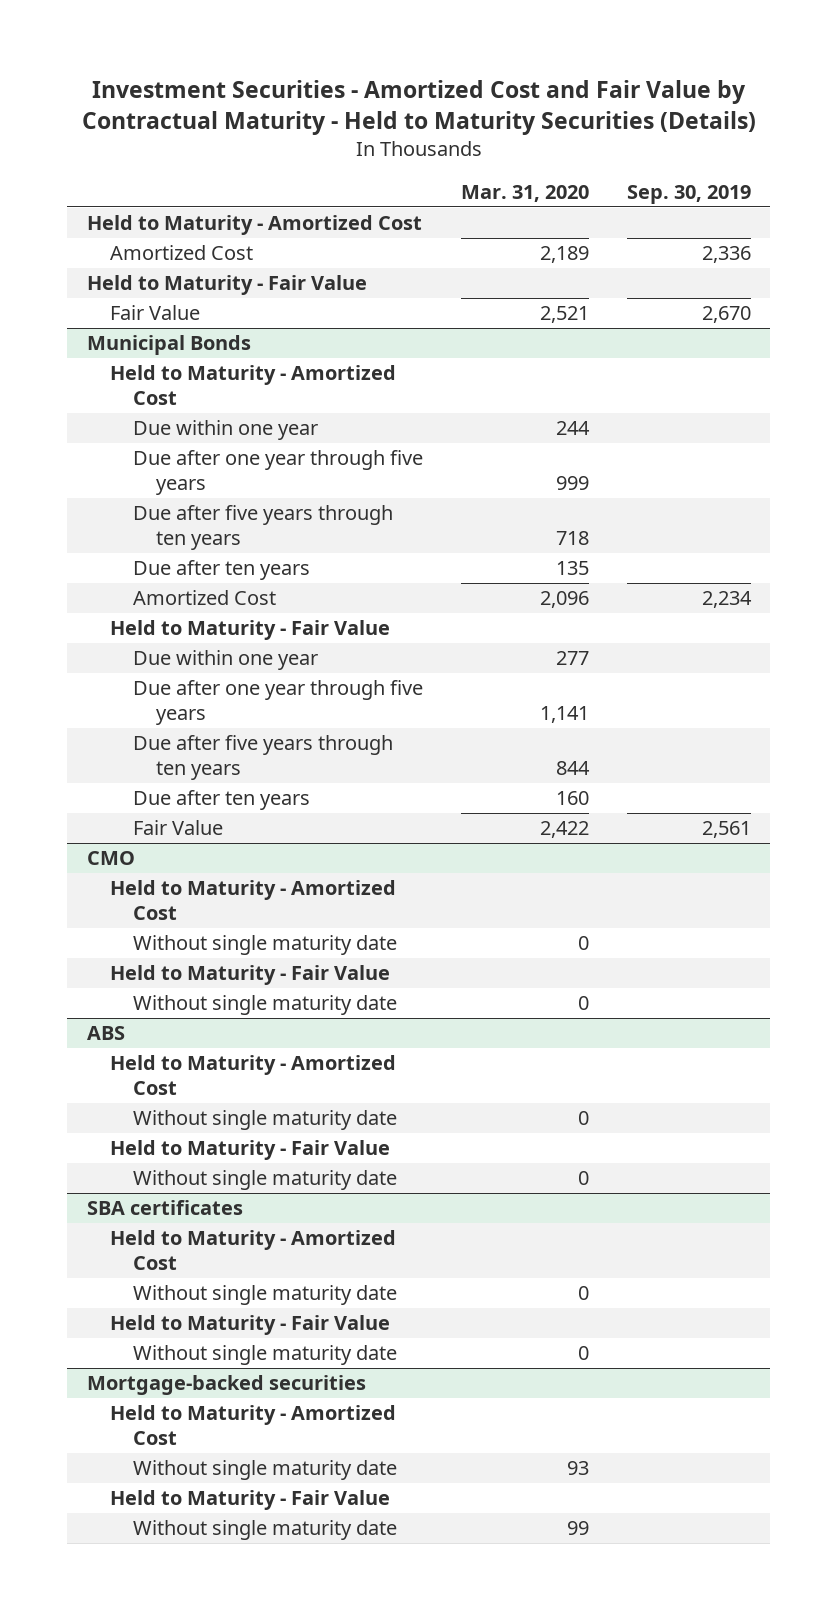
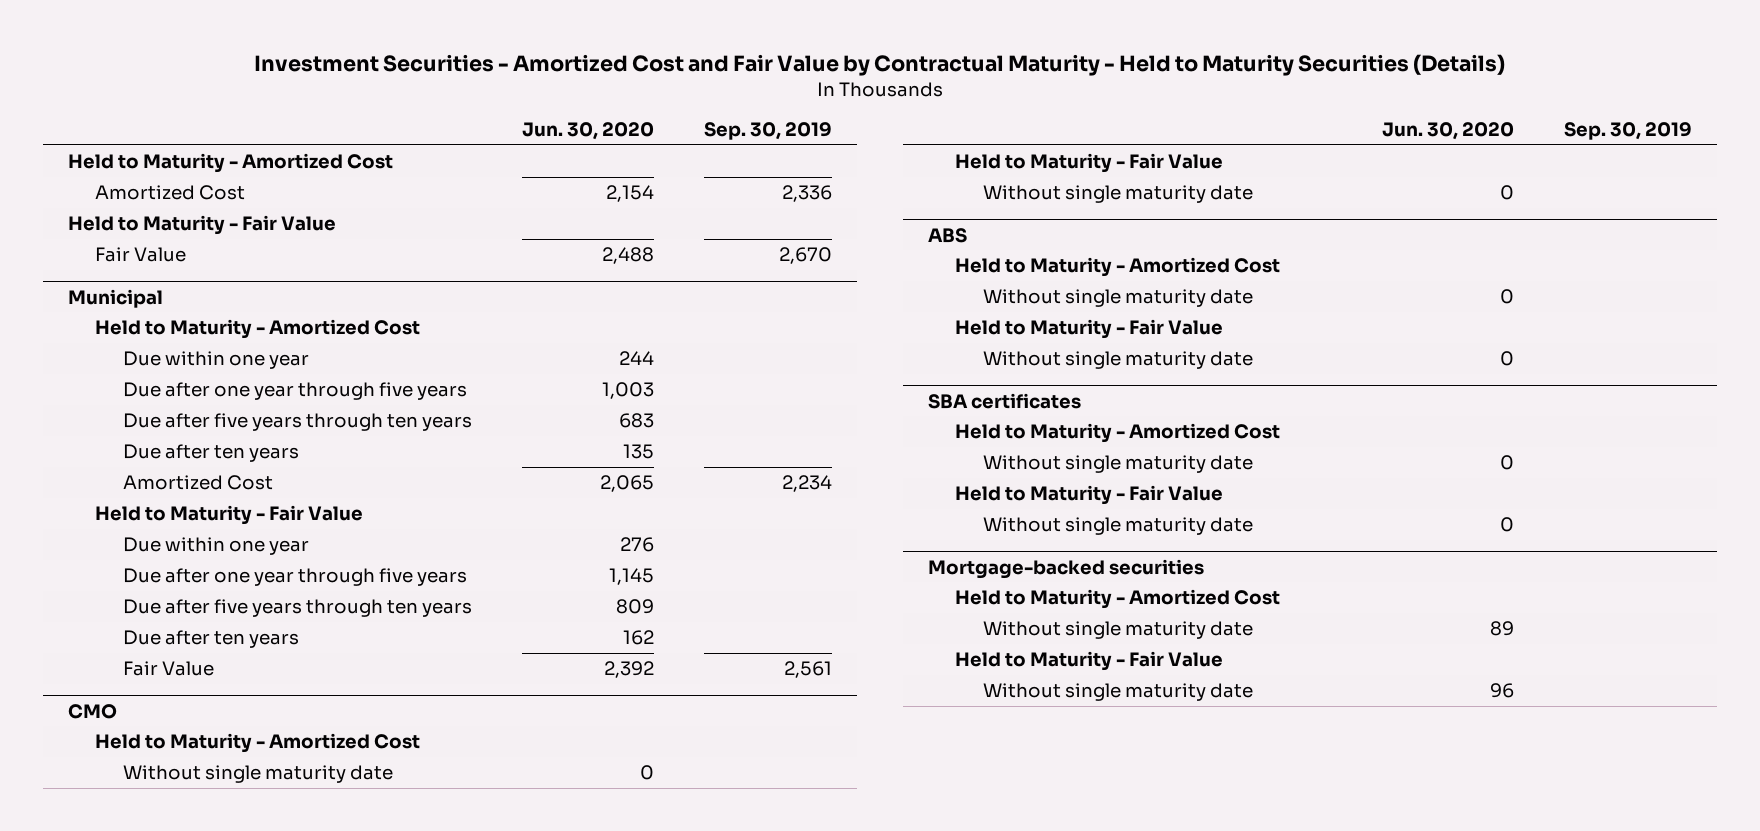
- | Mar. 31, 2020 | Sep. 30, 2019
+ | Jun. 30, 2020 | Sep. 30, 2019
- Municipal Bonds
+ Municipal

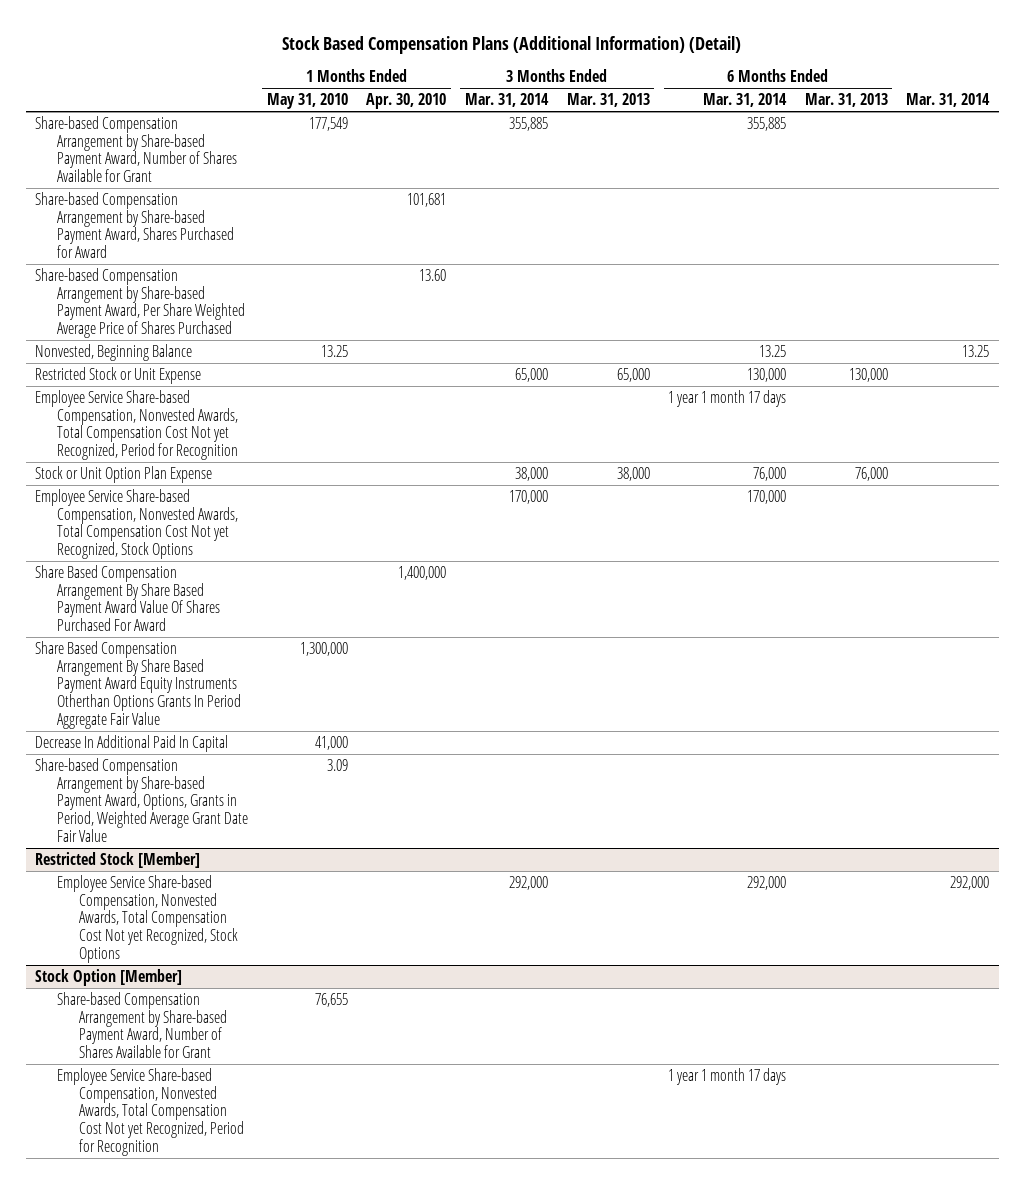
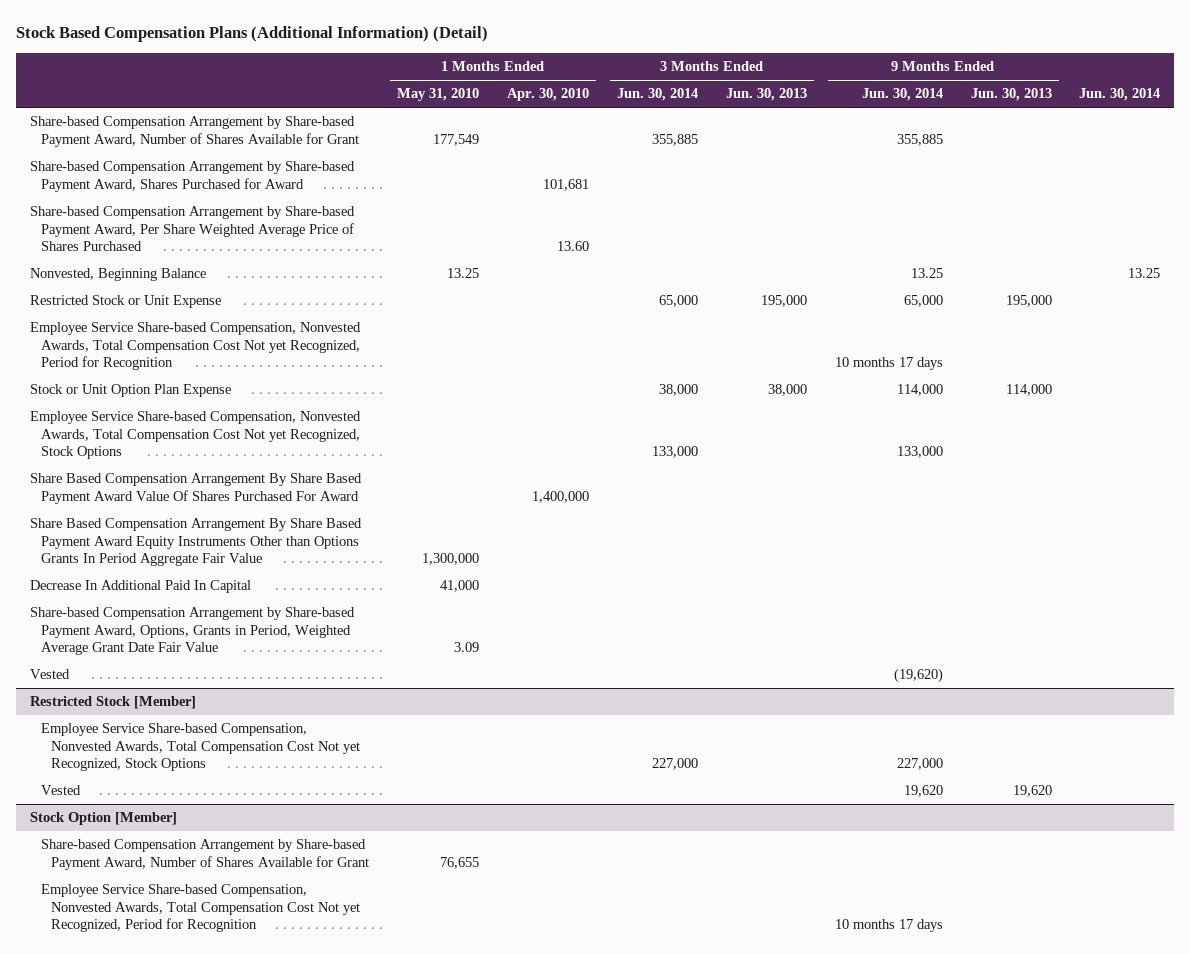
- | 1 Months Ended May 31, 2010 | 1 Months Ended Apr. 30, 2010 | 3 Months Ended Mar. 31, 2014 | 3 Months Ended Mar. 31, 2013 | 6 Months Ended Mar. 31, 2014 | 6 Months Ended Mar. 31, 2013 | Mar. 31, 2014
+ | 1 Months Ended May 31, 2010 | 1 Months Ended Apr. 30, 2010 | 3 Months Ended Jun. 30, 2014 | 3 Months Ended Jun. 30, 2013 | 9 Months Ended Jun. 30, 2014 | 9 Months Ended Jun. 30, 2013 | Jun. 30, 2014
- Share Based Compensation Arrangement By Share Based Payment Award Equity Instruments Otherthan Options Grants In Period Aggregate Fair Value | 1,300,000 | | | | | |
+ Share Based Compensation Arrangement By Share Based Payment Award Equity Instruments Other than Options Grants In Period Aggregate Fair Value | 1,300,000 | | | | | |
+ Vested | | | | | (19,620) | |
@ Restricted Stock [Member]
+ Vested | | | | | 19,620 | 19,620 |

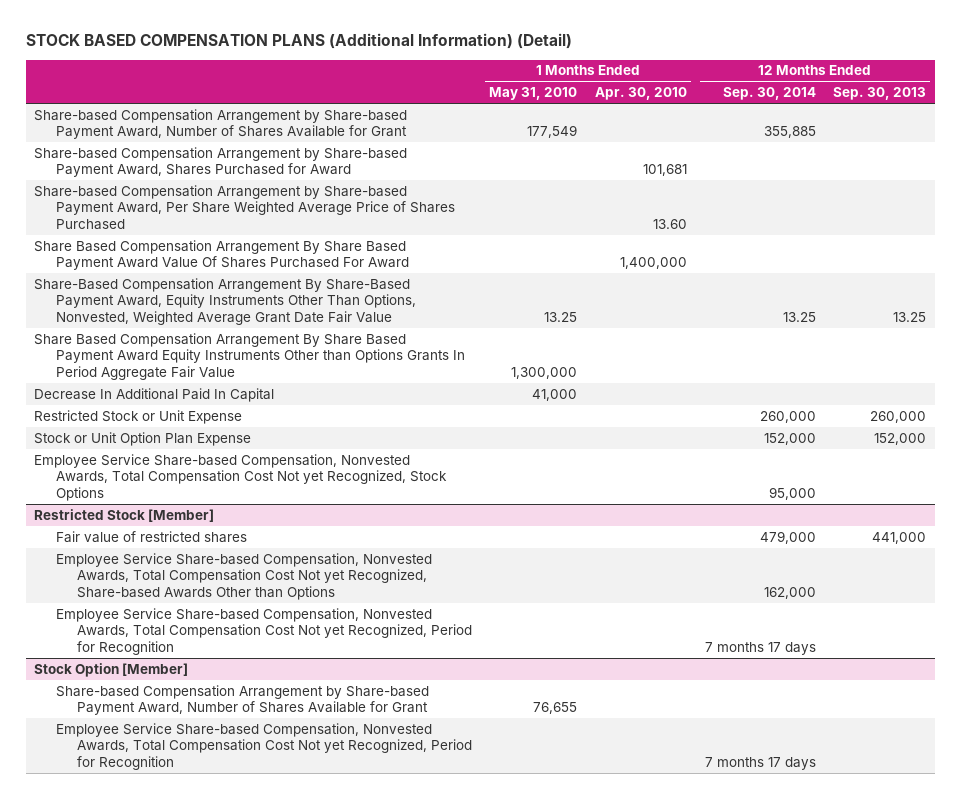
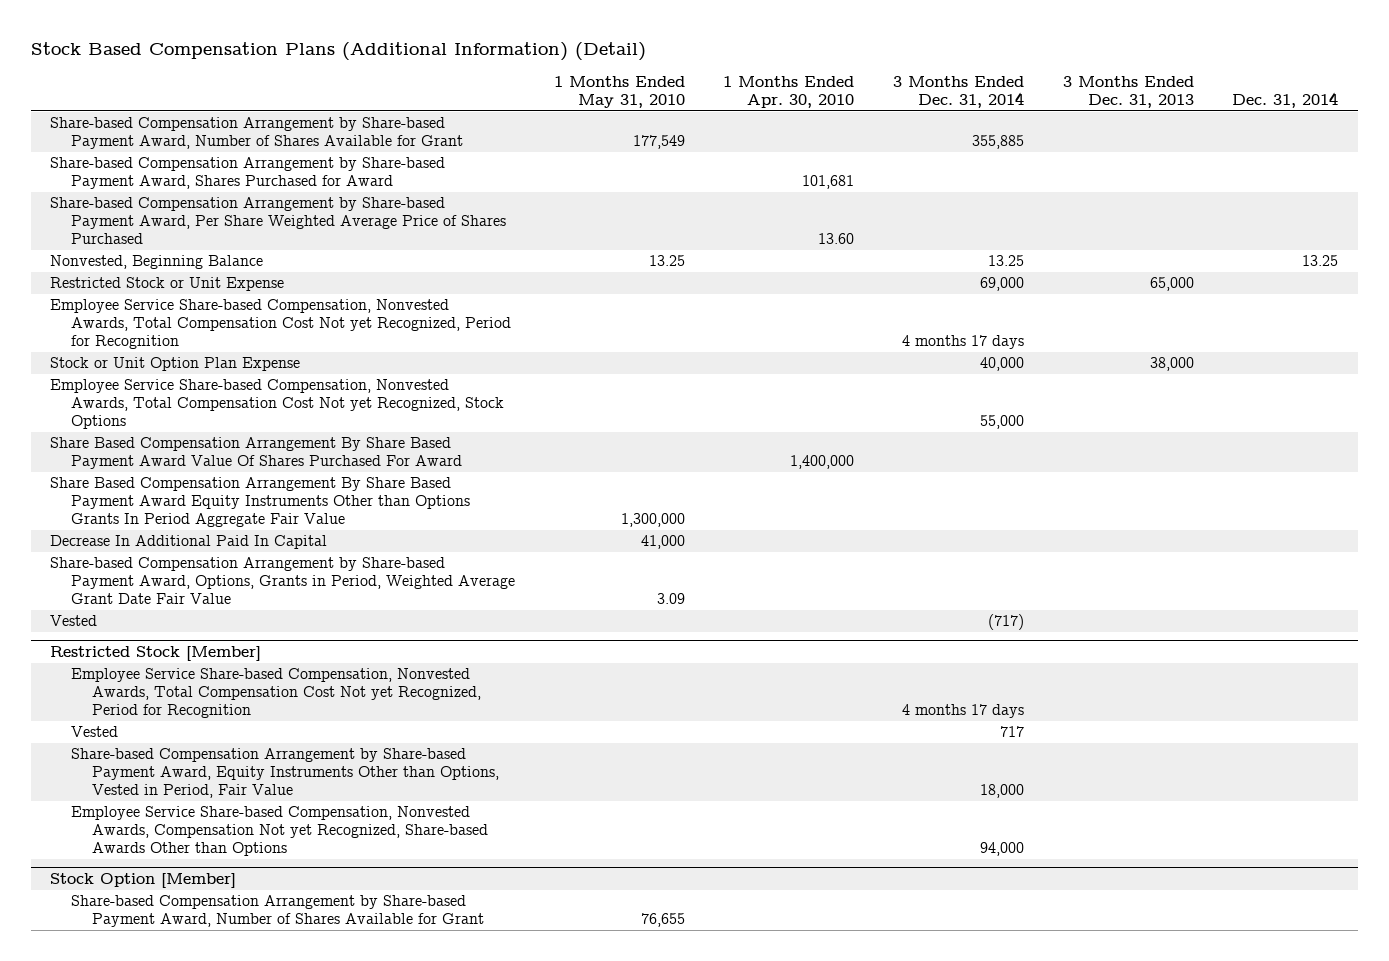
- STOCK BASED COMPENSATION PLANS (Additional Information) (Detail)
+ Stock Based Compensation Plans (Additional Information) (Detail)
- | 1 Months Ended May 31, 2010 | 1 Months Ended Apr. 30, 2010 | 12 Months Ended Sep. 30, 2014 | 12 Months Ended Sep. 30, 2013
+ | 1 Months Ended May 31, 2010 | 1 Months Ended Apr. 30, 2010 | 3 Months Ended Dec. 31, 2014 | 3 Months Ended Dec. 31, 2013 | Dec. 31, 2014
- Share-Based Compensation Arrangement By Share-Based Payment Award, Equity Instruments Other Than Options, Nonvested, Weighted Average Grant Date Fair Value | 13.25 | | 13.25 | 13.25
+ Nonvested, Beginning Balance | 13.25 | | 13.25 | | 13.25
+ Employee Service Share-based Compensation, Nonvested Awards, Total Compensation Cost Not yet Recognized, Period for Recognition | | | 4 months 17 days | |
moved down: Share Based Compensation Arrangement By Share Based Payment Award Value Of Shares Purchased For Award | | 1,400,000 | | |
moved down: Share Based Compensation Arrangement By Share Based Payment Award Equity Instruments Other than Options Grants In Period Aggregate Fair Value | 1,300,000 | | | |
moved down: Decrease In Additional Paid In Capital | 41,000 | | | |
+ Share-based Compensation Arrangement by Share-based Payment Award, Options, Grants in Period, Weighted Average Grant Date Fair Value | 3.09 | | | |
+ Vested | | | (717) | |
@ Restricted Stock [Member]
- Fair value of restricted shares | | | 479,000 | 441,000
- Employee Service Share-based Compensation, Nonvested Awards, Total Compensation Cost Not yet Recognized, Share-based Awards Other than Options | | | 162,000 |
+ Vested | | | 717 | |
+ Share-based Compensation Arrangement by Share-based Payment Award, Equity Instruments Other than Options, Vested in Period, Fair Value | | | 18,000 | |
+ Employee Service Share-based Compensation, Nonvested Awards, Compensation Not yet Recognized, Share-based Awards Other than Options | | | 94,000 | |
@ Stock Option [Member]
- Employee Service Share-based Compensation, Nonvested Awards, Total Compensation Cost Not yet Recognized, Period for Recognition | | | 7 months 17 days |

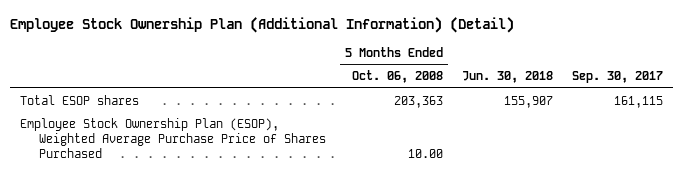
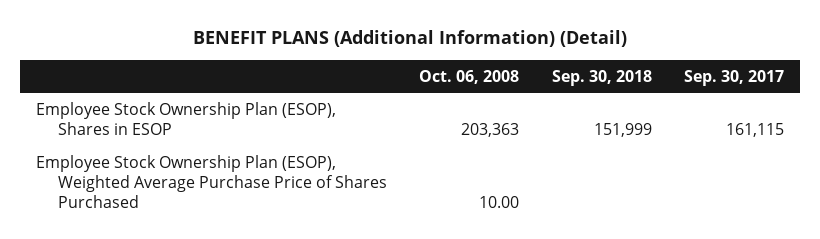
- Employee Stock Ownership Plan (Additional Information) (Detail)
+ BENEFIT PLANS (Additional Information) (Detail)
- | 5 Months Ended Oct. 06, 2008 | Jun. 30, 2018 | Sep. 30, 2017
+ | Oct. 06, 2008 | Sep. 30, 2018 | Sep. 30, 2017
- Total ESOP shares | 203,363 | 155,907 | 161,115
+ Employee Stock Ownership Plan (ESOP), Shares in ESOP | 203,363 | 151,999 | 161,115

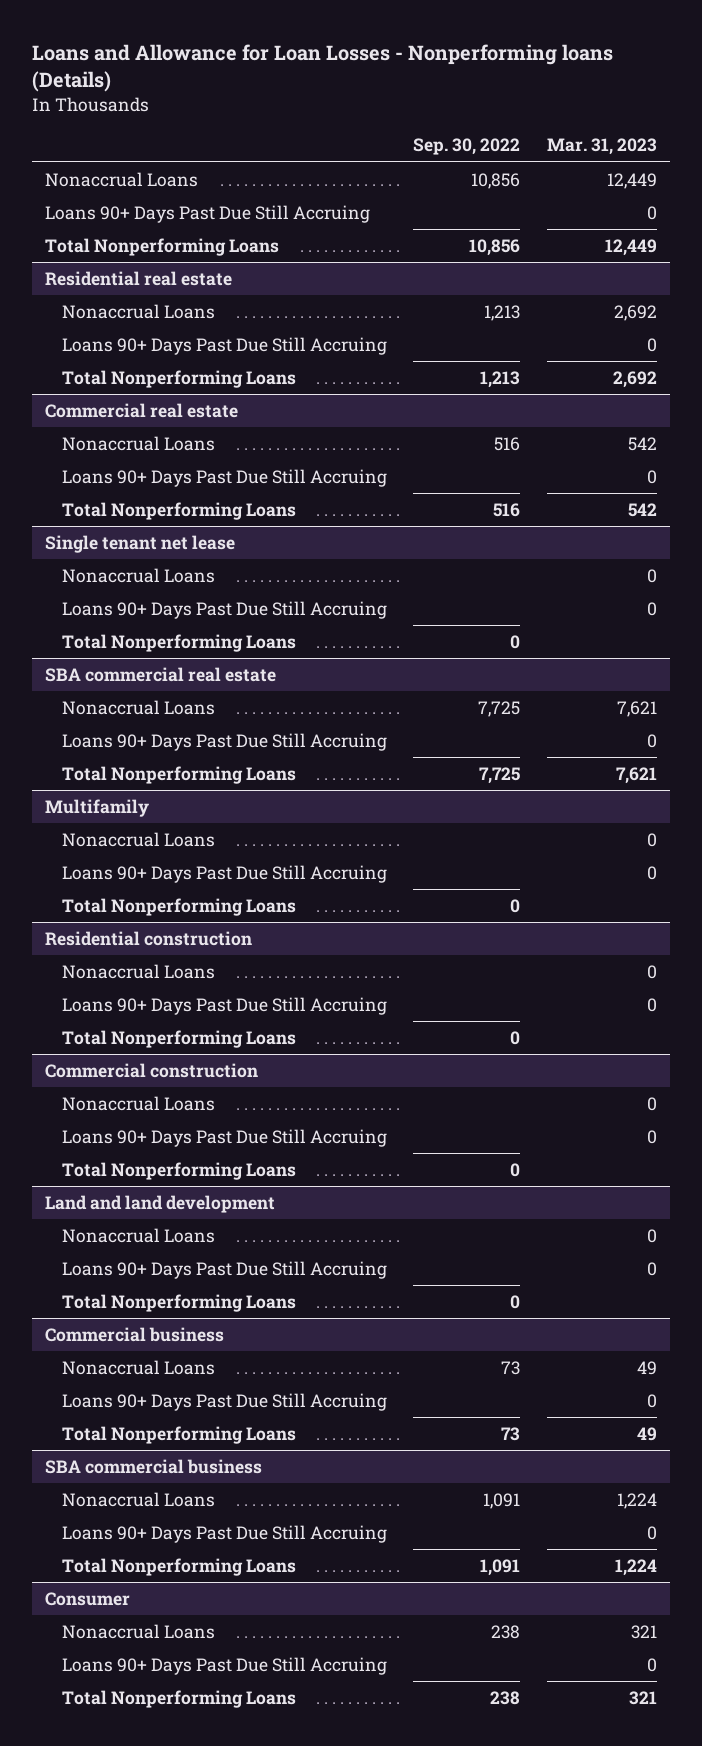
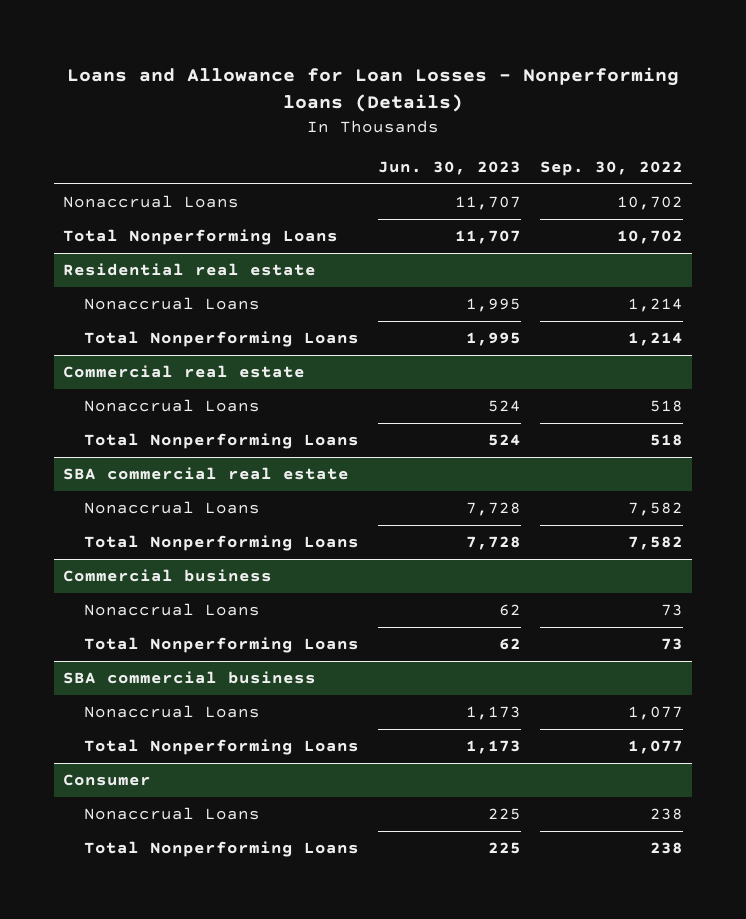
- | Sep. 30, 2022 | Mar. 31, 2023
+ | Jun. 30, 2023 | Sep. 30, 2022
- Nonaccrual Loans | 10,856 | 12,449
- Loans 90+ Days Past Due Still Accruing | | 0
- Total Nonperforming Loans | 10,856 | 12,449
+ Nonaccrual Loans | 11,707 | 10,702
+ Total Nonperforming Loans | 11,707 | 10,702
@ Residential real estate
- Nonaccrual Loans | 1,213 | 2,692
- Loans 90+ Days Past Due Still Accruing | | 0
- Total Nonperforming Loans | 1,213 | 2,692
+ Nonaccrual Loans | 1,995 | 1,214
+ Total Nonperforming Loans | 1,995 | 1,214
@ Commercial real estate
- Nonaccrual Loans | 516 | 542
- Loans 90+ Days Past Due Still Accruing | | 0
- Total Nonperforming Loans | 516 | 542
- Single tenant net lease
- Nonaccrual Loans | | 0
- Loans 90+ Days Past Due Still Accruing | | 0
- Total Nonperforming Loans | 0 |
@ Commercial real estate
+ Nonaccrual Loans | 524 | 518
+ Total Nonperforming Loans | 524 | 518
@ SBA commercial real estate
- Nonaccrual Loans | 7,725 | 7,621
- Loans 90+ Days Past Due Still Accruing | | 0
- Total Nonperforming Loans | 7,725 | 7,621
- Multifamily
- Nonaccrual Loans | | 0
- Loans 90+ Days Past Due Still Accruing | | 0
- Total Nonperforming Loans | 0 |
- Residential construction
- Nonaccrual Loans | | 0
- Loans 90+ Days Past Due Still Accruing | | 0
- Total Nonperforming Loans | 0 |
- Commercial construction
- Nonaccrual Loans | | 0
- Loans 90+ Days Past Due Still Accruing | | 0
- Total Nonperforming Loans | 0 |
- Land and land development
- Nonaccrual Loans | | 0
- Loans 90+ Days Past Due Still Accruing | | 0
- Total Nonperforming Loans | 0 |
@ SBA commercial real estate
+ Nonaccrual Loans | 7,728 | 7,582
+ Total Nonperforming Loans | 7,728 | 7,582
@ Commercial business
- Loans 90+ Days Past Due Still Accruing | | 0
@ SBA commercial business
- Nonaccrual Loans | 1,091 | 1,224
- Loans 90+ Days Past Due Still Accruing | | 0
- Total Nonperforming Loans | 1,091 | 1,224
+ Nonaccrual Loans | 1,173 | 1,077
+ Total Nonperforming Loans | 1,173 | 1,077
@ Consumer
- Loans 90+ Days Past Due Still Accruing | | 0

